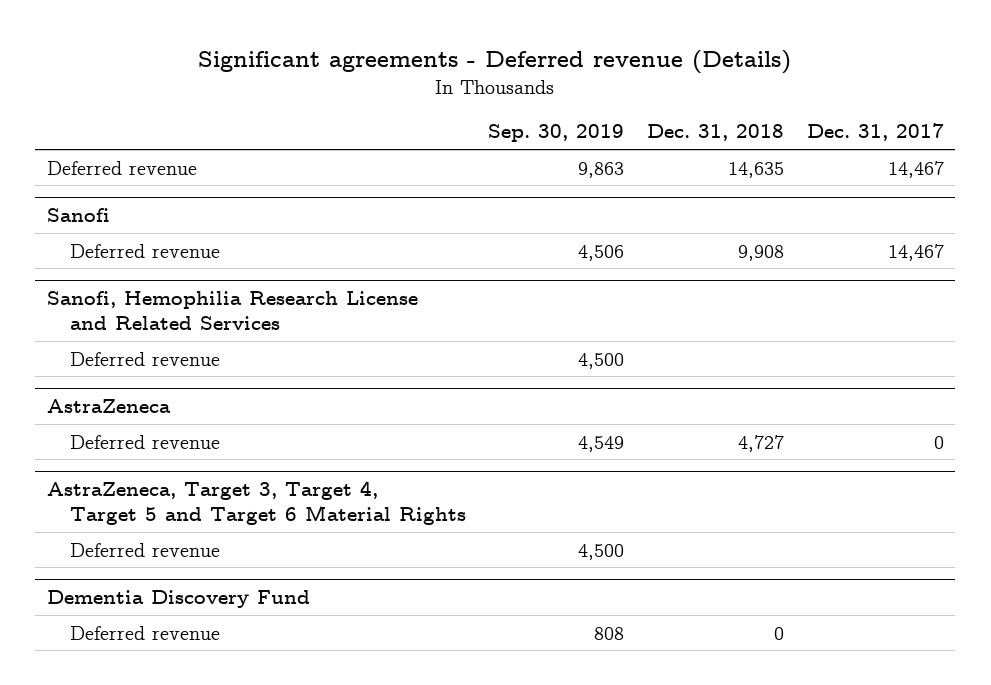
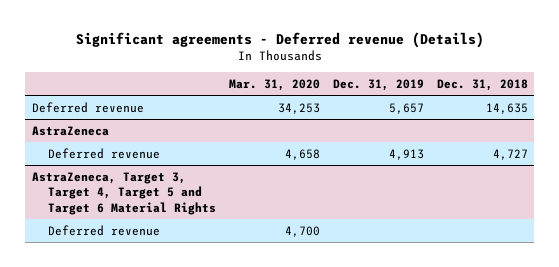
- | Sep. 30, 2019 | Dec. 31, 2018 | Dec. 31, 2017
+ | Mar. 31, 2020 | Dec. 31, 2019 | Dec. 31, 2018
- Sanofi
- Deferred revenue | 4,506 | 9,908 | 14,467
- Sanofi, Hemophilia Research License and Related Services
- Deferred revenue | 4,500 | |
- Dementia Discovery Fund
- Deferred revenue | 808 | 0 |

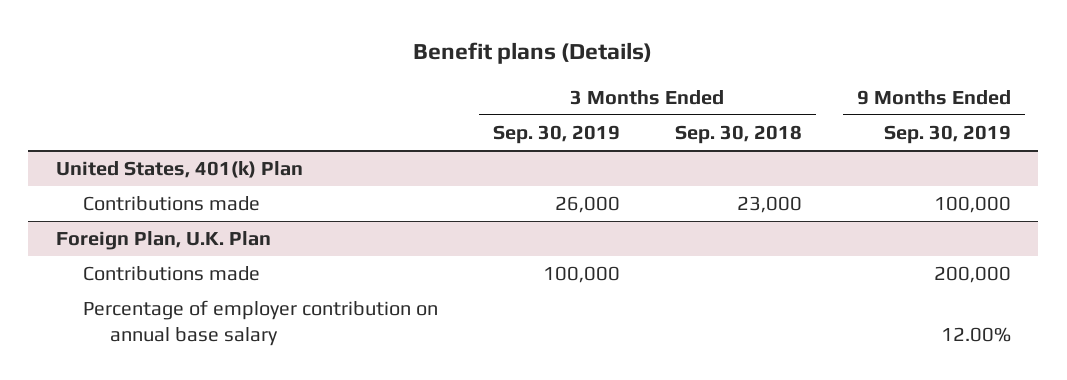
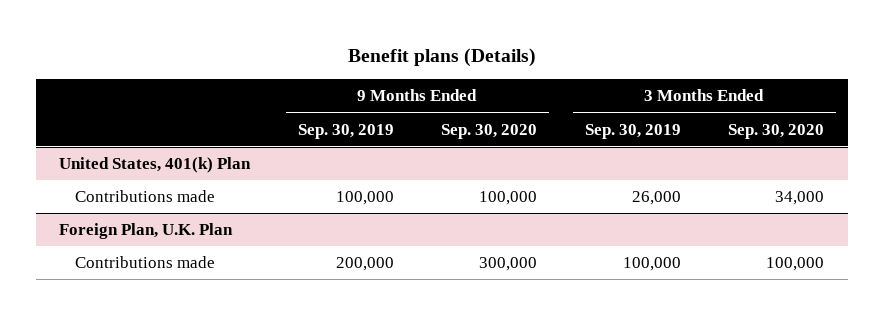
- | 3 Months Ended Sep. 30, 2019 | 3 Months Ended Sep. 30, 2018 | 9 Months Ended Sep. 30, 2019
+ | 9 Months Ended Sep. 30, 2019 | 9 Months Ended Sep. 30, 2020 | 3 Months Ended Sep. 30, 2019 | 3 Months Ended Sep. 30, 2020
@ Foreign Plan, U.K. Plan
- Percentage of employer contribution on annual base salary | | | 12.00%

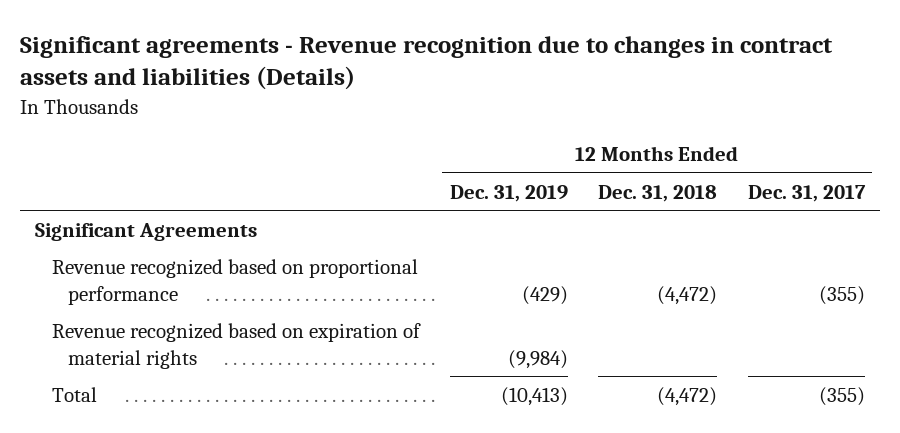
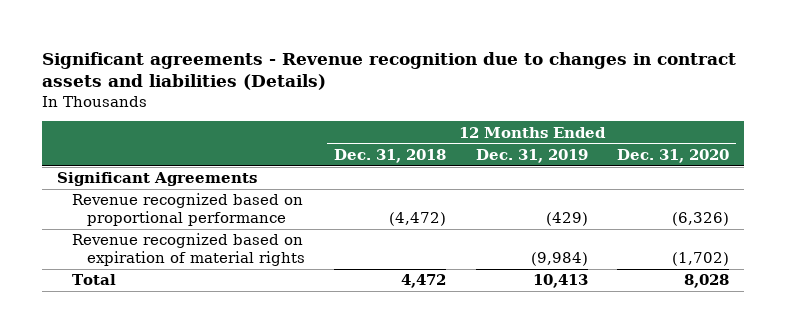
- | 12 Months Ended Dec. 31, 2019 | 12 Months Ended Dec. 31, 2018 | 12 Months Ended Dec. 31, 2017
+ | 12 Months Ended Dec. 31, 2018 | 12 Months Ended Dec. 31, 2019 | 12 Months Ended Dec. 31, 2020
- Total | (10,413) | (4,472) | (355)
+ Total | 4,472 | 10,413 | 8,028

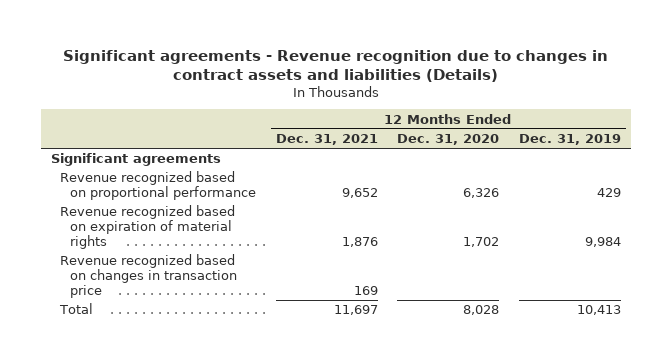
- | 12 Months Ended Dec. 31, 2018 | 12 Months Ended Dec. 31, 2019 | 12 Months Ended Dec. 31, 2020
+ | 12 Months Ended Dec. 31, 2021 | 12 Months Ended Dec. 31, 2020 | 12 Months Ended Dec. 31, 2019
- Significant Agreements
- Revenue recognized based on proportional performance | (4,472) | (429) | (6,326)
- Revenue recognized based on expiration of material rights | | (9,984) | (1,702)
+ Significant agreements
+ Revenue recognized based on proportional performance | 9,652 | 6,326 | 429
+ Revenue recognized based on expiration of material rights | 1,876 | 1,702 | 9,984
+ Revenue recognized based on changes in transaction price | 169 | |

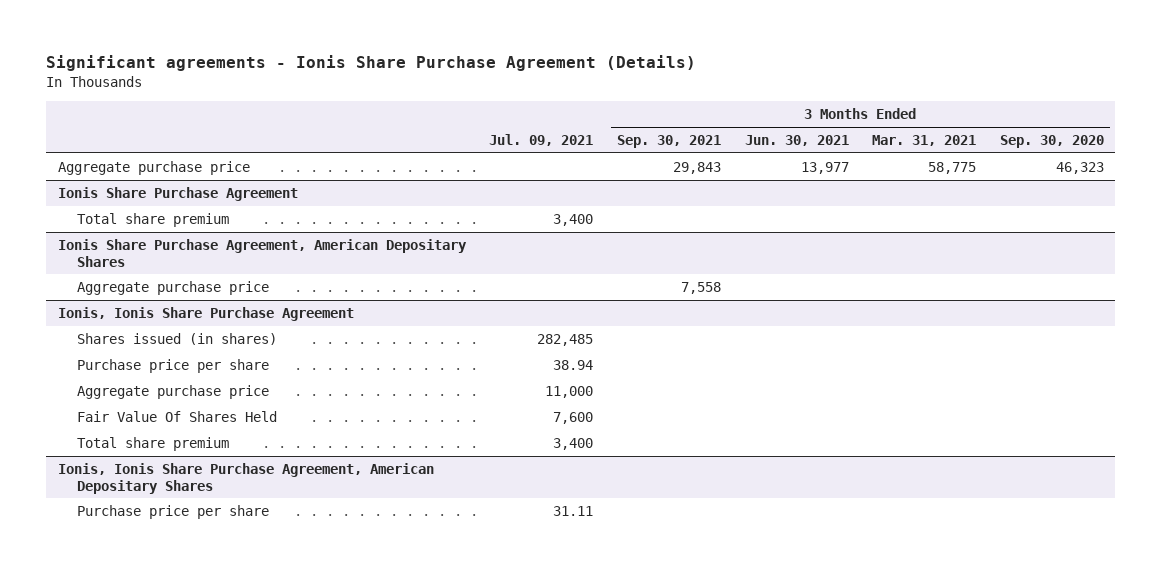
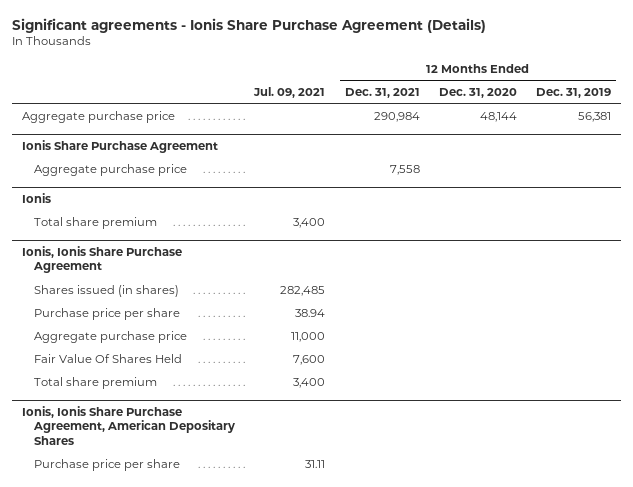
- | Jul. 09, 2021 | 3 Months Ended Sep. 30, 2021 | 3 Months Ended Jun. 30, 2021 | 3 Months Ended Mar. 31, 2021 | 3 Months Ended Sep. 30, 2020
+ | Jul. 09, 2021 | 12 Months Ended Dec. 31, 2021 | 12 Months Ended Dec. 31, 2020 | 12 Months Ended Dec. 31, 2019
@ Ionis Share Purchase Agreement
- Total share premium | 3,400 | | | |
- Ionis Share Purchase Agreement, American Depositary Shares
+ Ionis
+ Total share premium | 3,400 | | |

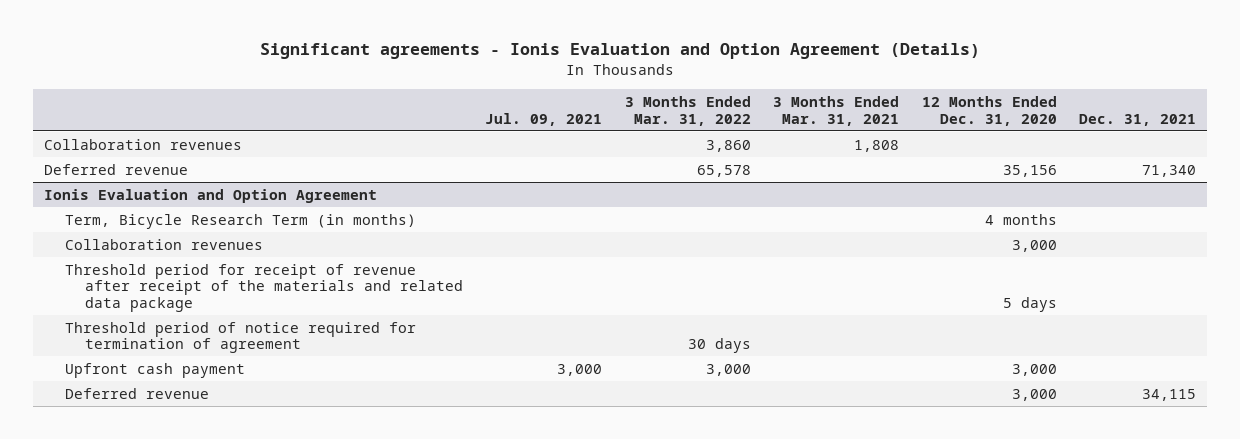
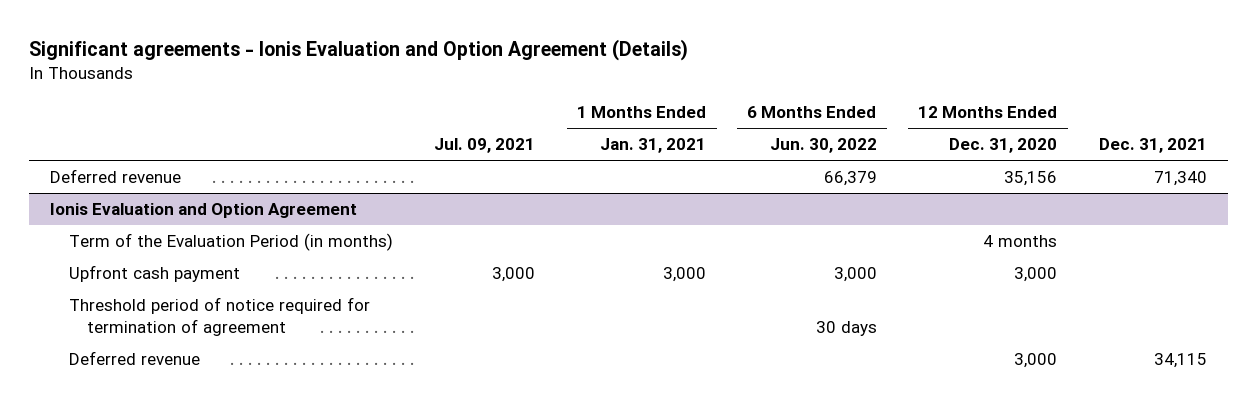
- | Jul. 09, 2021 | 3 Months Ended Mar. 31, 2022 | 3 Months Ended Mar. 31, 2021 | 12 Months Ended Dec. 31, 2020 | Dec. 31, 2021
+ | Jul. 09, 2021 | 1 Months Ended Jan. 31, 2021 | 6 Months Ended Jun. 30, 2022 | 12 Months Ended Dec. 31, 2020 | Dec. 31, 2021
- Collaboration revenues | | 3,860 | 1,808 | |
@ Ionis Evaluation and Option Agreement
- Term, Bicycle Research Term (in months) | | | | 4 months |
- Collaboration revenues | | | | 3,000 |
- Threshold period for receipt of revenue after receipt of the materials and related data package | | | | 5 days |
+ Term of the Evaluation Period (in months) | | | | 4 months |
moved down: Threshold period of notice required for termination of agreement | | | 30 days | |

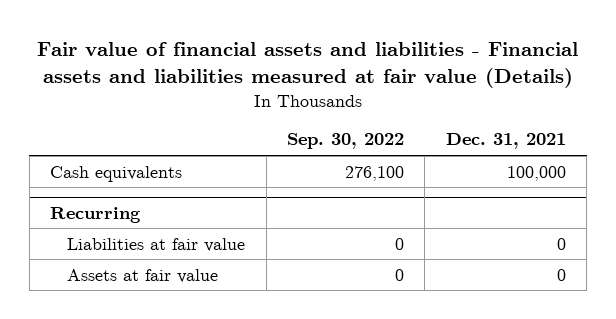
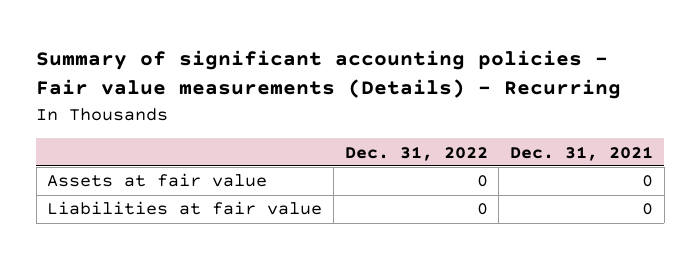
- Fair value of financial assets and liabilities - Financial assets and liabilities measured at fair value (Details)
+ Summary of significant accounting policies - Fair value measurements (Details) - Recurring
- | Sep. 30, 2022 | Dec. 31, 2021
+ | Dec. 31, 2022 | Dec. 31, 2021
- Cash equivalents | 276,100 | 100,000
- Recurring
- Liabilities at fair value | 0 | 0
+ Liabilities at fair value | 0 | 0

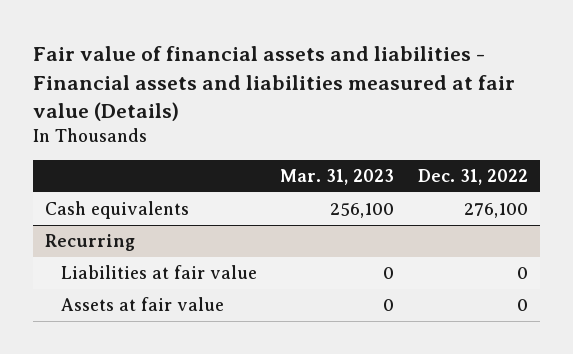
- Summary of significant accounting policies - Fair value measurements (Details) - Recurring
+ Fair value of financial assets and liabilities - Financial assets and liabilities measured at fair value (Details)
- | Dec. 31, 2022 | Dec. 31, 2021
+ | Mar. 31, 2023 | Dec. 31, 2022
- Assets at fair value | 0 | 0
+ Cash equivalents | 256,100 | 276,100
+ Recurring
+ Assets at fair value | 0 | 0

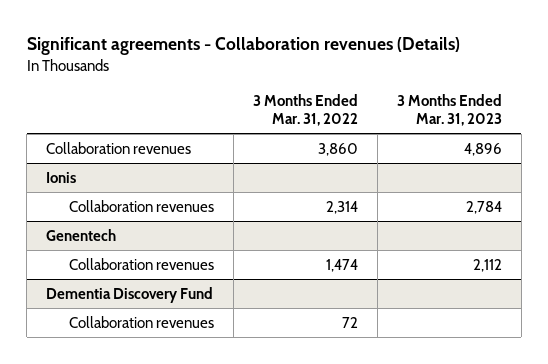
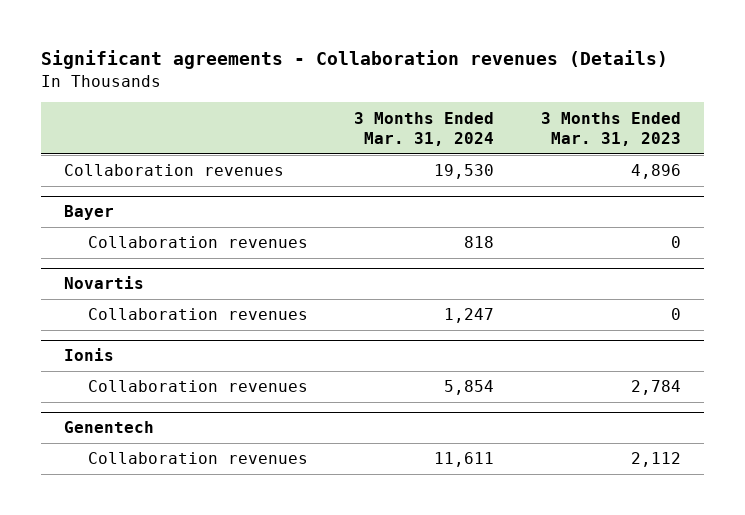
- | 3 Months Ended Mar. 31, 2022 | 3 Months Ended Mar. 31, 2023
+ | 3 Months Ended Mar. 31, 2024 | 3 Months Ended Mar. 31, 2023
+ Bayer
+ Collaboration revenues | 818 | 0
+ Novartis
+ Collaboration revenues | 1,247 | 0
- Dementia Discovery Fund
- Collaboration revenues | 72 |

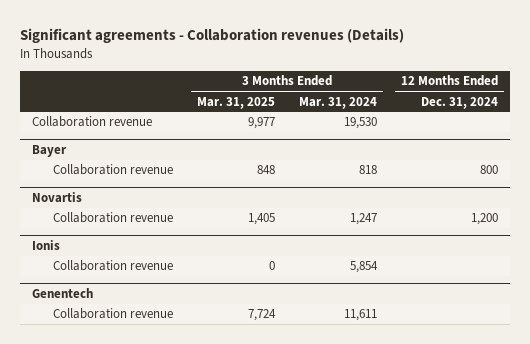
- | 3 Months Ended Mar. 31, 2024 | 3 Months Ended Mar. 31, 2023
+ | 3 Months Ended Mar. 31, 2025 | 3 Months Ended Mar. 31, 2024 | 12 Months Ended Dec. 31, 2024
- Collaboration revenues | 19,530 | 4,896
+ Collaboration revenue | 9,977 | 19,530 |
@ Bayer
- Collaboration revenues | 818 | 0
+ Collaboration revenue | 848 | 818 | 800
@ Novartis
- Collaboration revenues | 1,247 | 0
+ Collaboration revenue | 1,405 | 1,247 | 1,200
@ Ionis
- Collaboration revenues | 5,854 | 2,784
+ Collaboration revenue | 0 | 5,854 |
@ Genentech
- Collaboration revenues | 11,611 | 2,112
+ Collaboration revenue | 7,724 | 11,611 |

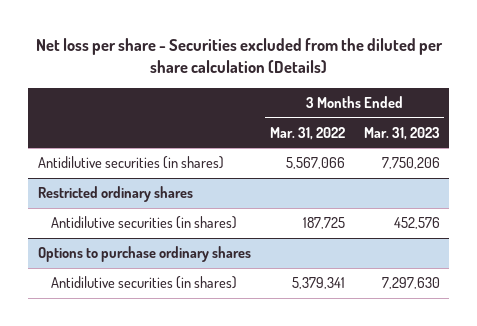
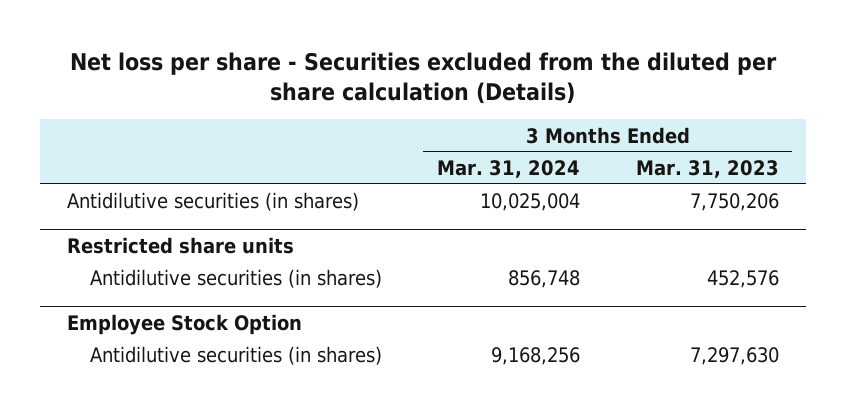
- | 3 Months Ended Mar. 31, 2022 | 3 Months Ended Mar. 31, 2023
+ | 3 Months Ended Mar. 31, 2024 | 3 Months Ended Mar. 31, 2023
- Restricted ordinary shares
+ Restricted share units
- Options to purchase ordinary shares
+ Employee Stock Option

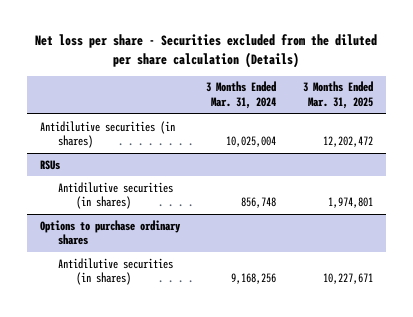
- | 3 Months Ended Mar. 31, 2024 | 3 Months Ended Mar. 31, 2023
+ | 3 Months Ended Mar. 31, 2024 | 3 Months Ended Mar. 31, 2025
- Restricted share units
+ RSUs
- Employee Stock Option
+ Options to purchase ordinary shares

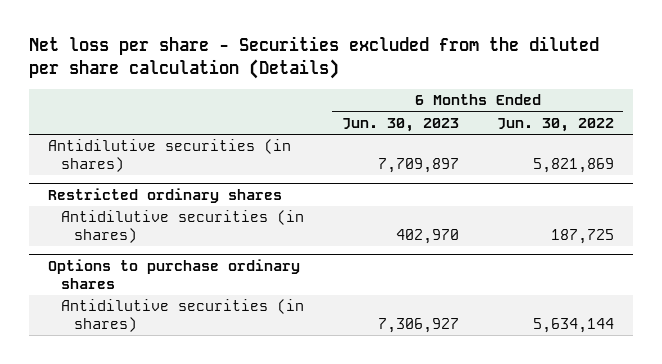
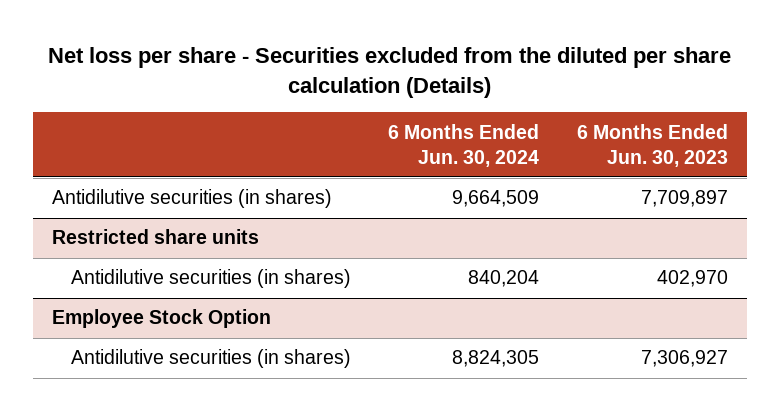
- | 6 Months Ended Jun. 30, 2023 | 6 Months Ended Jun. 30, 2022
+ | 6 Months Ended Jun. 30, 2024 | 6 Months Ended Jun. 30, 2023
- Restricted ordinary shares
+ Restricted share units
- Options to purchase ordinary shares
+ Employee Stock Option

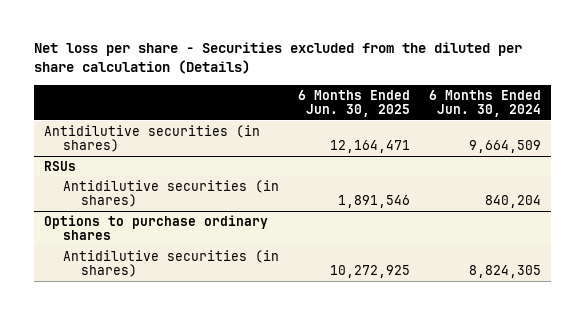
- | 6 Months Ended Jun. 30, 2024 | 6 Months Ended Jun. 30, 2023
+ | 6 Months Ended Jun. 30, 2025 | 6 Months Ended Jun. 30, 2024
- Restricted share units
+ RSUs
- Employee Stock Option
+ Options to purchase ordinary shares

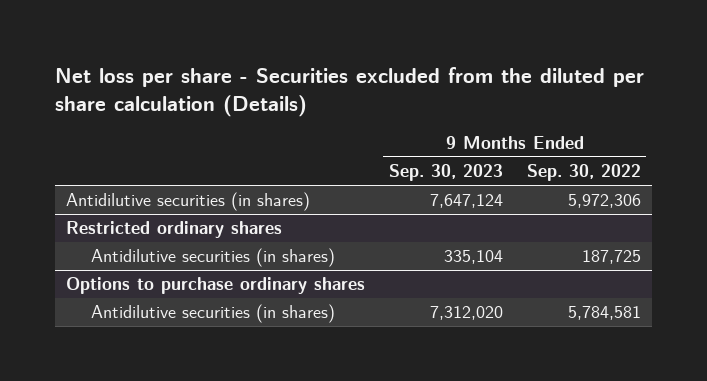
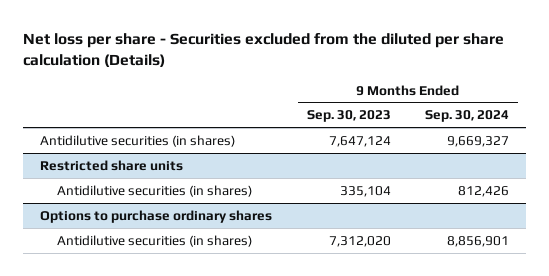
- | 9 Months Ended Sep. 30, 2023 | 9 Months Ended Sep. 30, 2022
+ | 9 Months Ended Sep. 30, 2023 | 9 Months Ended Sep. 30, 2024
- Restricted ordinary shares
+ Restricted share units

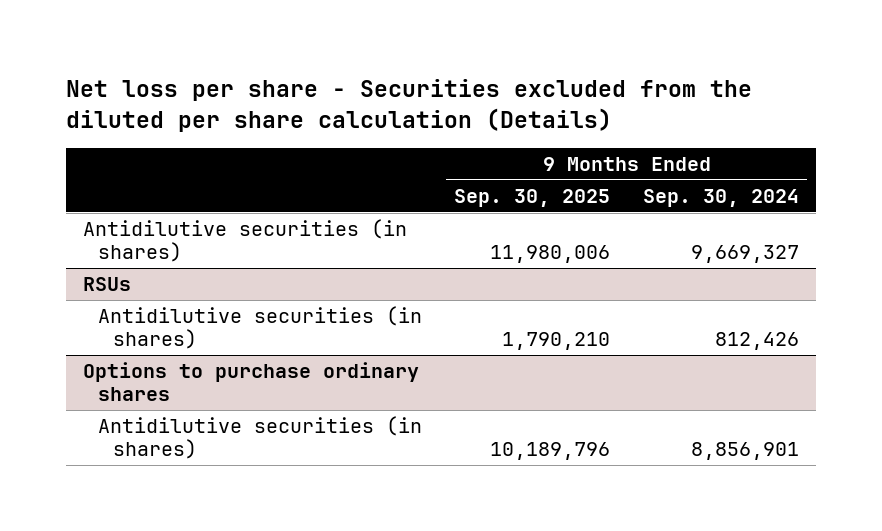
- | 9 Months Ended Sep. 30, 2023 | 9 Months Ended Sep. 30, 2024
+ | 9 Months Ended Sep. 30, 2025 | 9 Months Ended Sep. 30, 2024
- Restricted share units
+ RSUs

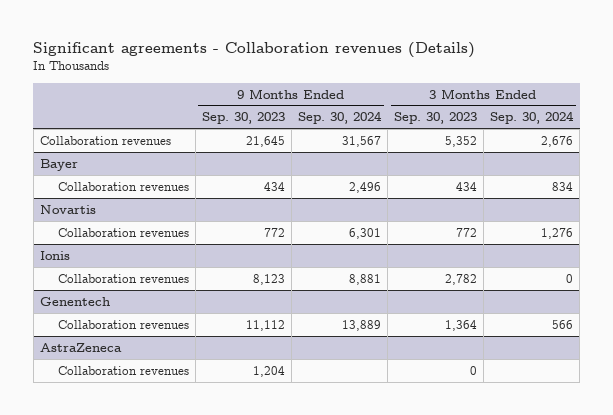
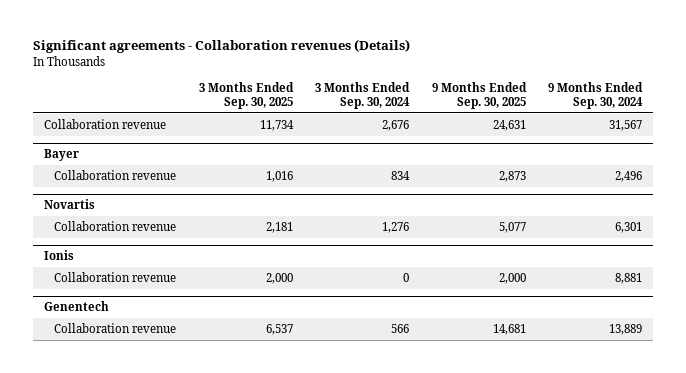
- | 9 Months Ended Sep. 30, 2023 | 9 Months Ended Sep. 30, 2024 | 3 Months Ended Sep. 30, 2023 | 3 Months Ended Sep. 30, 2024
+ | 3 Months Ended Sep. 30, 2025 | 3 Months Ended Sep. 30, 2024 | 9 Months Ended Sep. 30, 2025 | 9 Months Ended Sep. 30, 2024
- Collaboration revenues | 21,645 | 31,567 | 5,352 | 2,676
+ Collaboration revenue | 11,734 | 2,676 | 24,631 | 31,567
@ Bayer
- Collaboration revenues | 434 | 2,496 | 434 | 834
+ Collaboration revenue | 1,016 | 834 | 2,873 | 2,496
@ Novartis
- Collaboration revenues | 772 | 6,301 | 772 | 1,276
+ Collaboration revenue | 2,181 | 1,276 | 5,077 | 6,301
@ Ionis
- Collaboration revenues | 8,123 | 8,881 | 2,782 | 0
+ Collaboration revenue | 2,000 | 0 | 2,000 | 8,881
@ Genentech
- Collaboration revenues | 11,112 | 13,889 | 1,364 | 566
- AstraZeneca
- Collaboration revenues | 1,204 | | 0 |
@ Genentech
+ Collaboration revenue | 6,537 | 566 | 14,681 | 13,889

